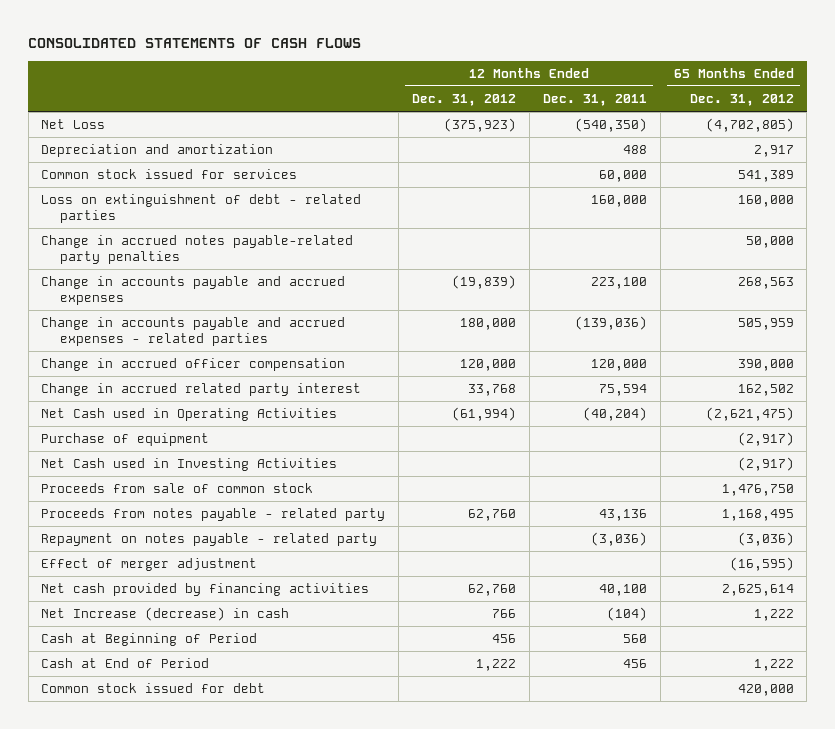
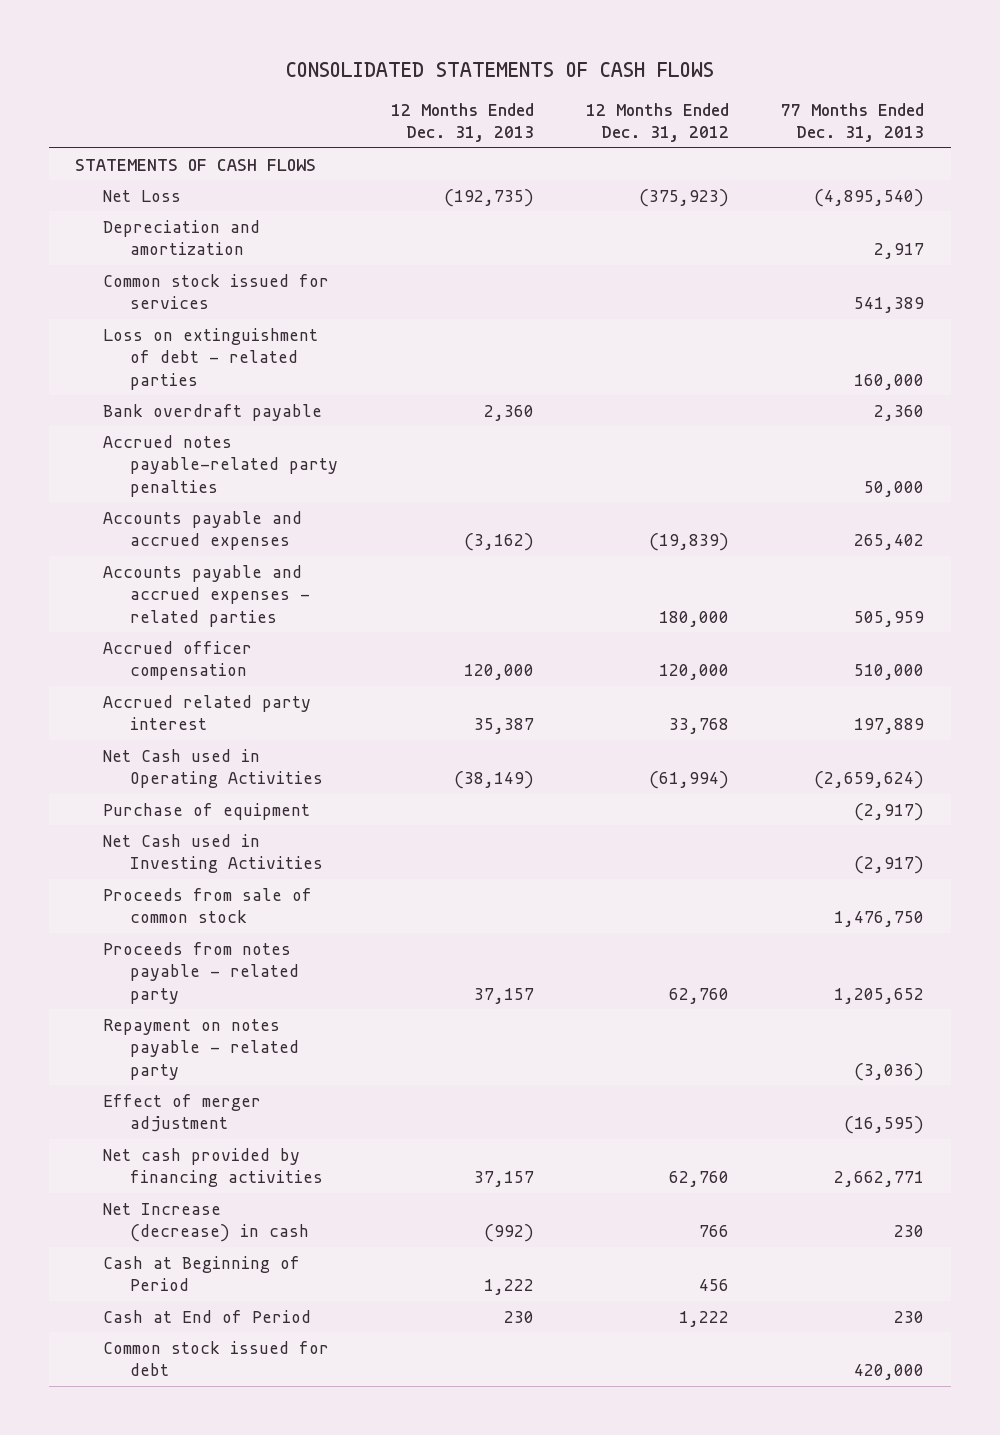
- | 12 Months Ended Dec. 31, 2012 | 12 Months Ended Dec. 31, 2011 | 65 Months Ended Dec. 31, 2012
+ | 12 Months Ended Dec. 31, 2013 | 12 Months Ended Dec. 31, 2012 | 77 Months Ended Dec. 31, 2013
+ STATEMENTS OF CASH FLOWS
- Change in accrued notes payable-related party penalties | | | 50,000
- Change in accounts payable and accrued expenses | (19,839) | 223,100 | 268,563
- Change in accounts payable and accrued expenses - related parties | 180,000 | (139,036) | 505,959
- Change in accrued officer compensation | 120,000 | 120,000 | 390,000
- Change in accrued related party interest | 33,768 | 75,594 | 162,502
+ Bank overdraft payable | 2,360 | | 2,360
+ Accrued notes payable-related party penalties | | | 50,000
+ Accounts payable and accrued expenses | (3,162) | (19,839) | 265,402
+ Accounts payable and accrued expenses - related parties | | 180,000 | 505,959
+ Accrued officer compensation | 120,000 | 120,000 | 510,000
+ Accrued related party interest | 35,387 | 33,768 | 197,889

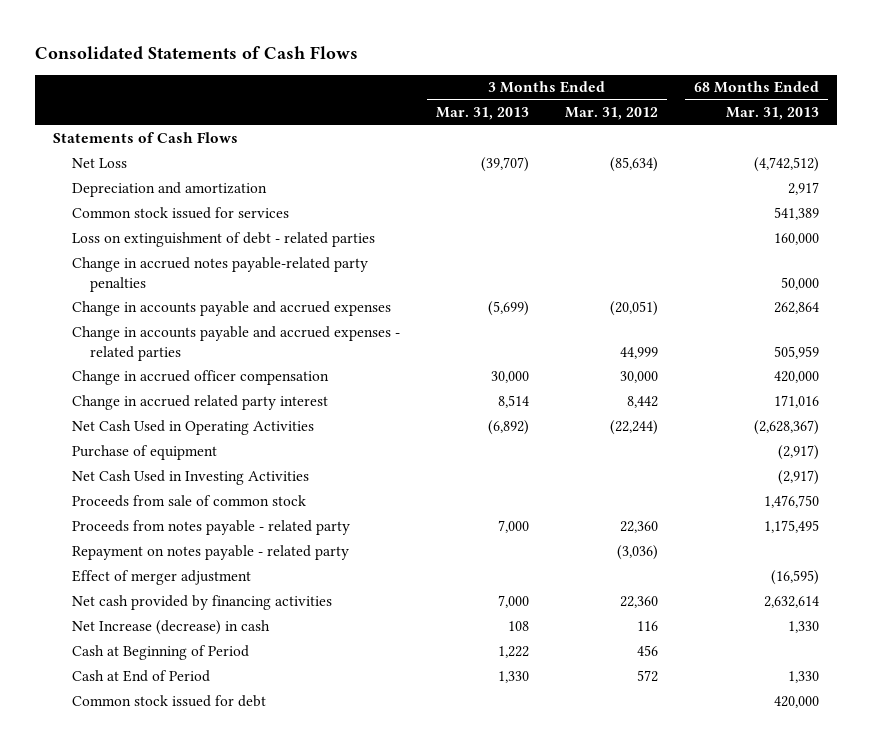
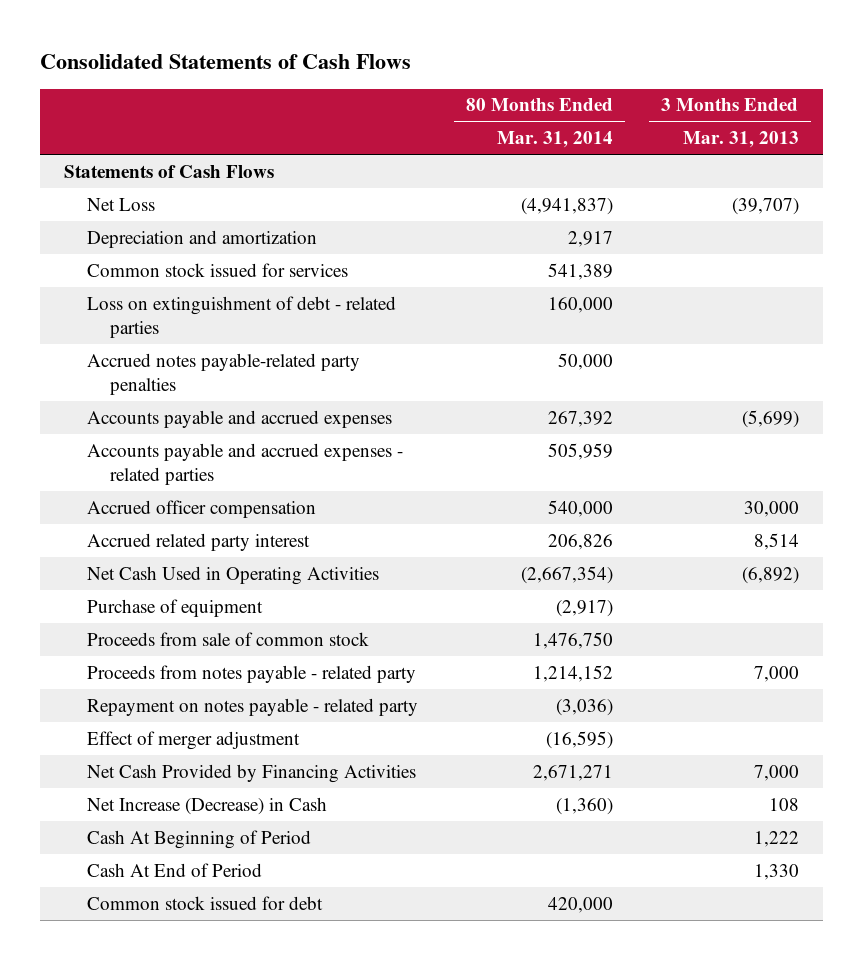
- | 3 Months Ended Mar. 31, 2013 | 3 Months Ended Mar. 31, 2012 | 68 Months Ended Mar. 31, 2013
+ | 80 Months Ended Mar. 31, 2014 | 3 Months Ended Mar. 31, 2013
- Change in accrued notes payable-related party penalties | | | 50,000
- Change in accounts payable and accrued expenses | (5,699) | (20,051) | 262,864
- Change in accounts payable and accrued expenses - related parties | | 44,999 | 505,959
- Change in accrued officer compensation | 30,000 | 30,000 | 420,000
- Change in accrued related party interest | 8,514 | 8,442 | 171,016
+ Accrued notes payable-related party penalties | 50,000 |
+ Accounts payable and accrued expenses | 267,392 | (5,699)
+ Accounts payable and accrued expenses - related parties | 505,959 |
+ Accrued officer compensation | 540,000 | 30,000
+ Accrued related party interest | 206,826 | 8,514
- Net Cash Used in Investing Activities | | | (2,917)
- Net cash provided by financing activities | 7,000 | 22,360 | 2,632,614
- Net Increase (decrease) in cash | 108 | 116 | 1,330
- Cash at Beginning of Period | 1,222 | 456 |
- Cash at End of Period | 1,330 | 572 | 1,330
+ Net Cash Provided by Financing Activities | 2,671,271 | 7,000
+ Net Increase (Decrease) in Cash | (1,360) | 108
+ Cash At Beginning of Period | | 1,222
+ Cash At End of Period | | 1,330

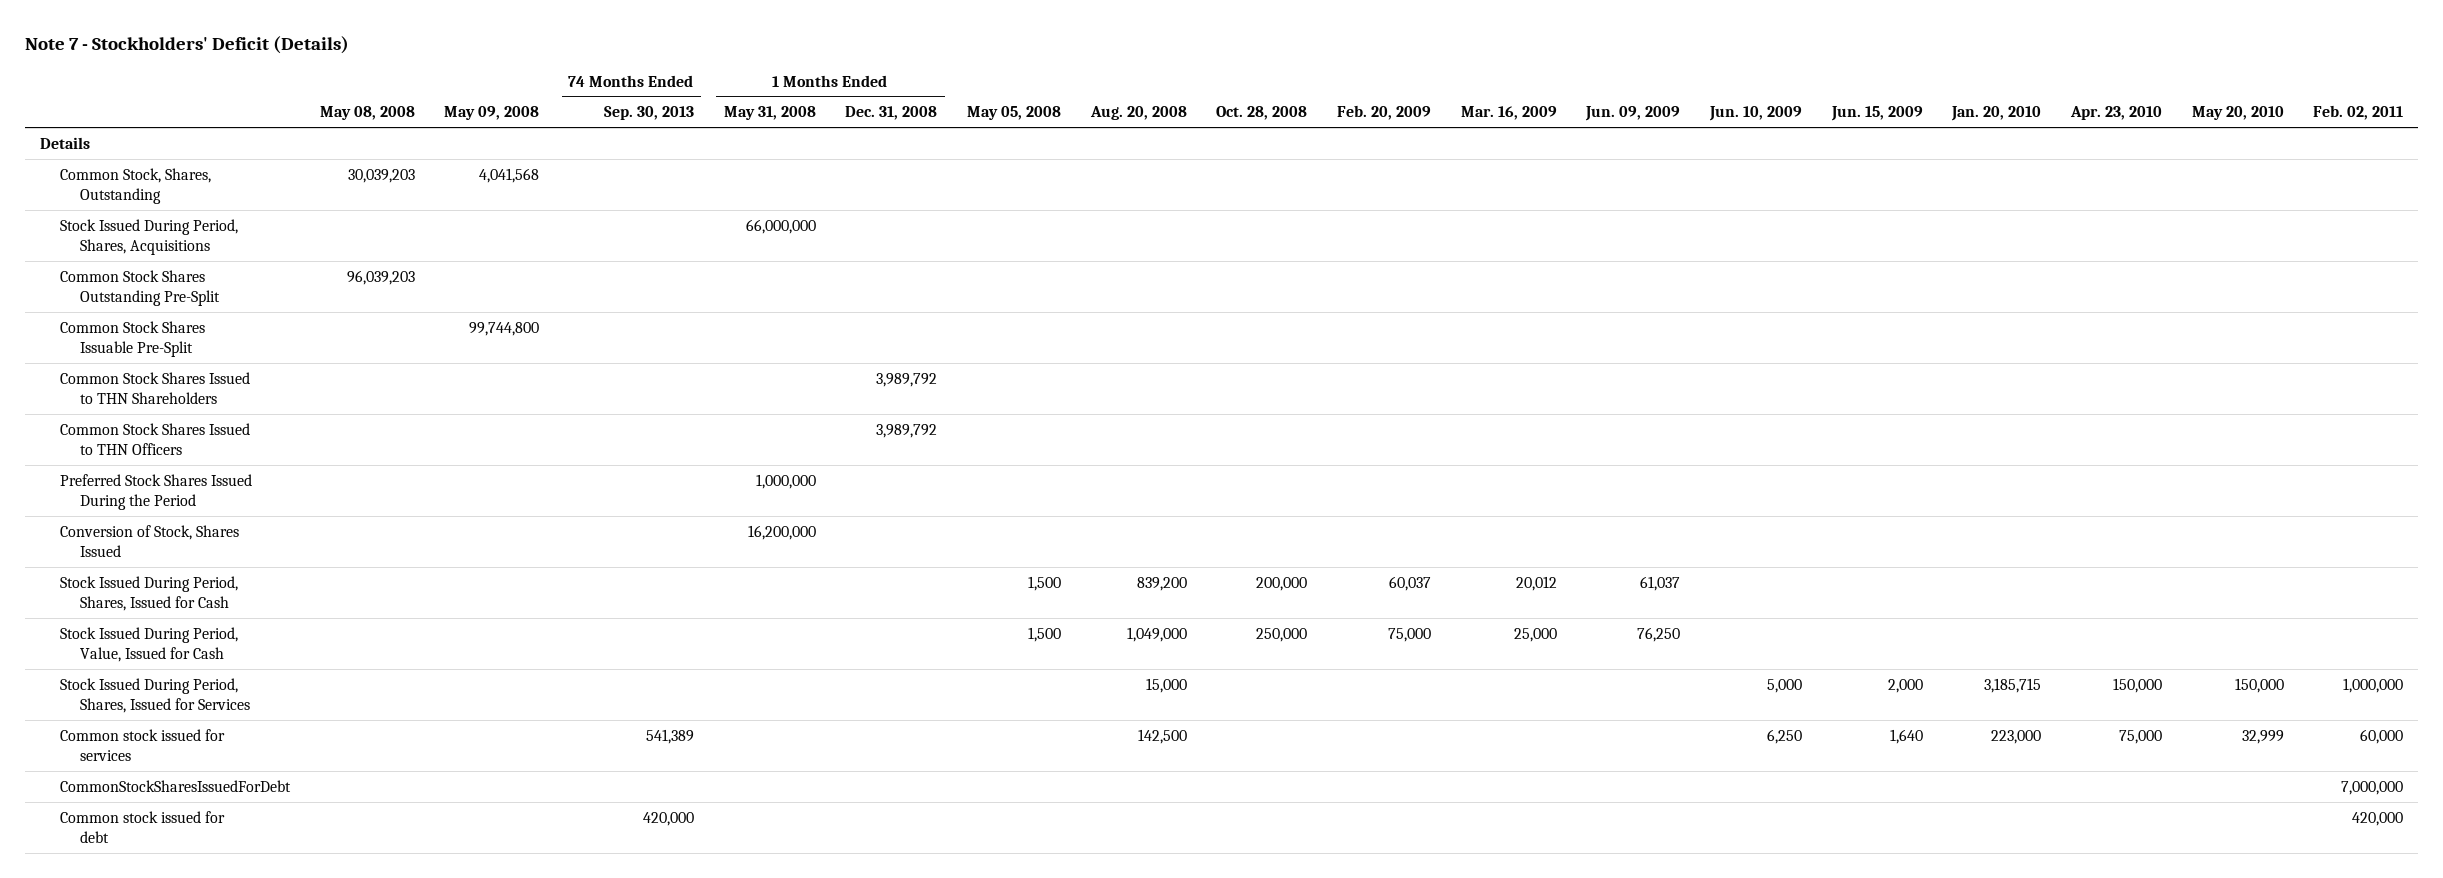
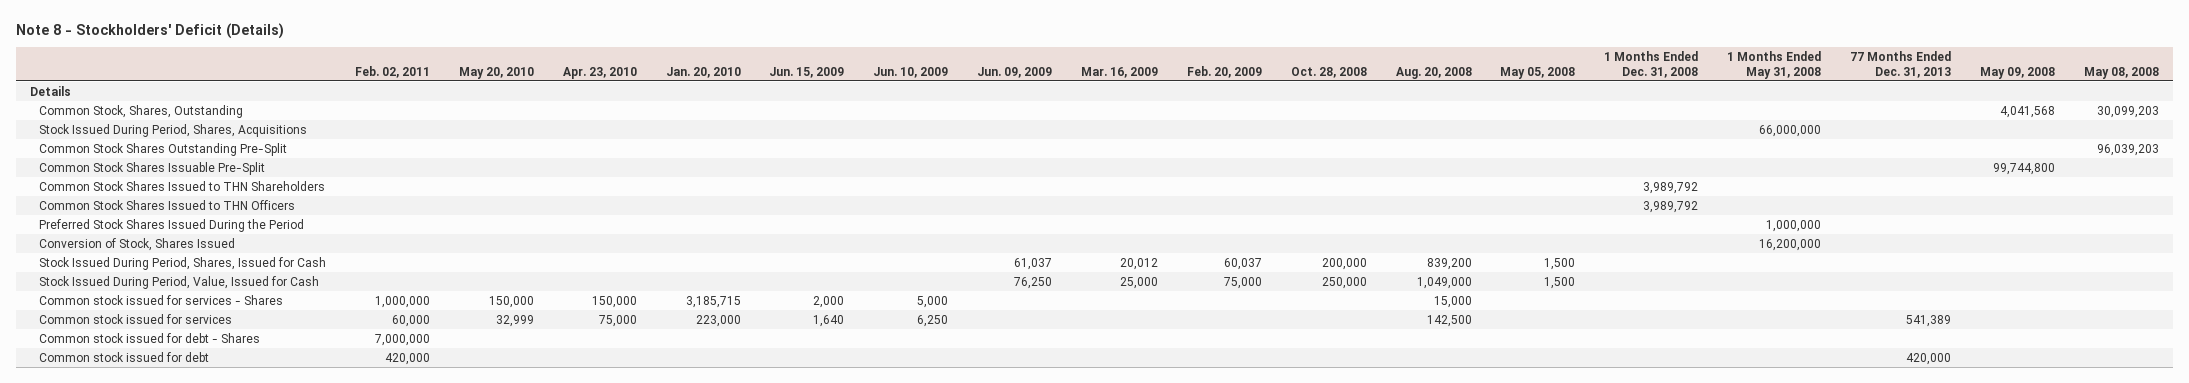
- Note 7 - Stockholders' Deficit (Details)
+ Note 8 - Stockholders' Deficit (Details)
- | May 08, 2008 | May 09, 2008 | 74 Months Ended Sep. 30, 2013 | 1 Months Ended May 31, 2008 | 1 Months Ended Dec. 31, 2008 | May 05, 2008 | Aug. 20, 2008 | Oct. 28, 2008 | Feb. 20, 2009 | Mar. 16, 2009 | Jun. 09, 2009 | Jun. 10, 2009 | Jun. 15, 2009 | Jan. 20, 2010 | Apr. 23, 2010 | May 20, 2010 | Feb. 02, 2011
+ | Feb. 02, 2011 | May 20, 2010 | Apr. 23, 2010 | Jan. 20, 2010 | Jun. 15, 2009 | Jun. 10, 2009 | Jun. 09, 2009 | Mar. 16, 2009 | Feb. 20, 2009 | Oct. 28, 2008 | Aug. 20, 2008 | May 05, 2008 | 1 Months Ended Dec. 31, 2008 | 1 Months Ended May 31, 2008 | 77 Months Ended Dec. 31, 2013 | May 09, 2008 | May 08, 2008
- Common Stock, Shares, Outstanding | 30,039,203 | 4,041,568 | | | | | | | | | | | | | | |
+ Common Stock, Shares, Outstanding | | | | | | | | | | | | | | | | 4,041,568 | 30,099,203
- Stock Issued During Period, Shares, Issued for Services | | | | | | | 15,000 | | | | | 5,000 | 2,000 | 3,185,715 | 150,000 | 150,000 | 1,000,000
+ Common stock issued for services - Shares | 1,000,000 | 150,000 | 150,000 | 3,185,715 | 2,000 | 5,000 | | | | | 15,000 | | | | | |
- CommonStockSharesIssuedForDebt | | | | | | | | | | | | | | | | | 7,000,000
+ Common stock issued for debt - Shares | 7,000,000 | | | | | | | | | | | | | | | |

